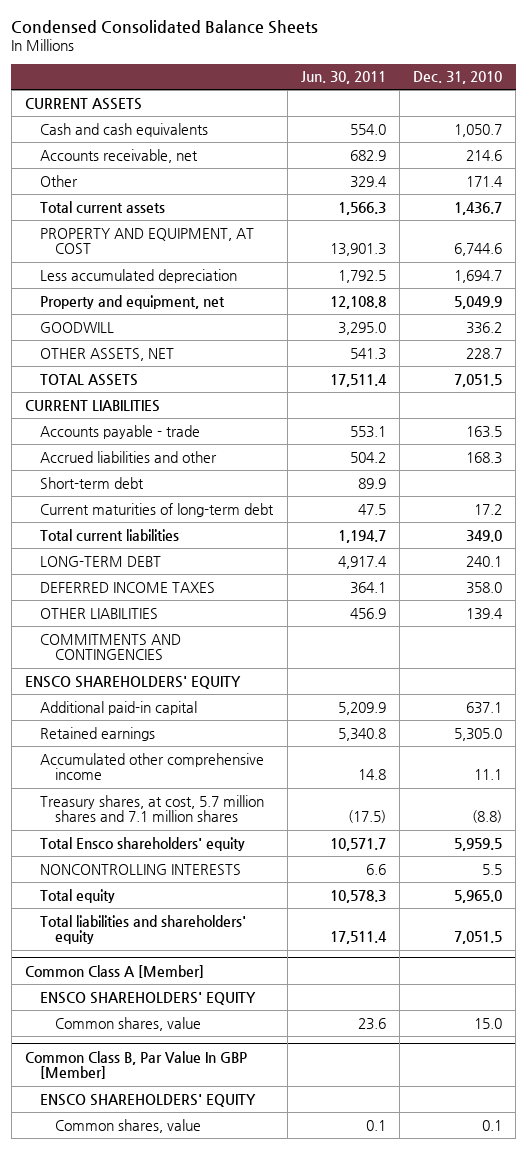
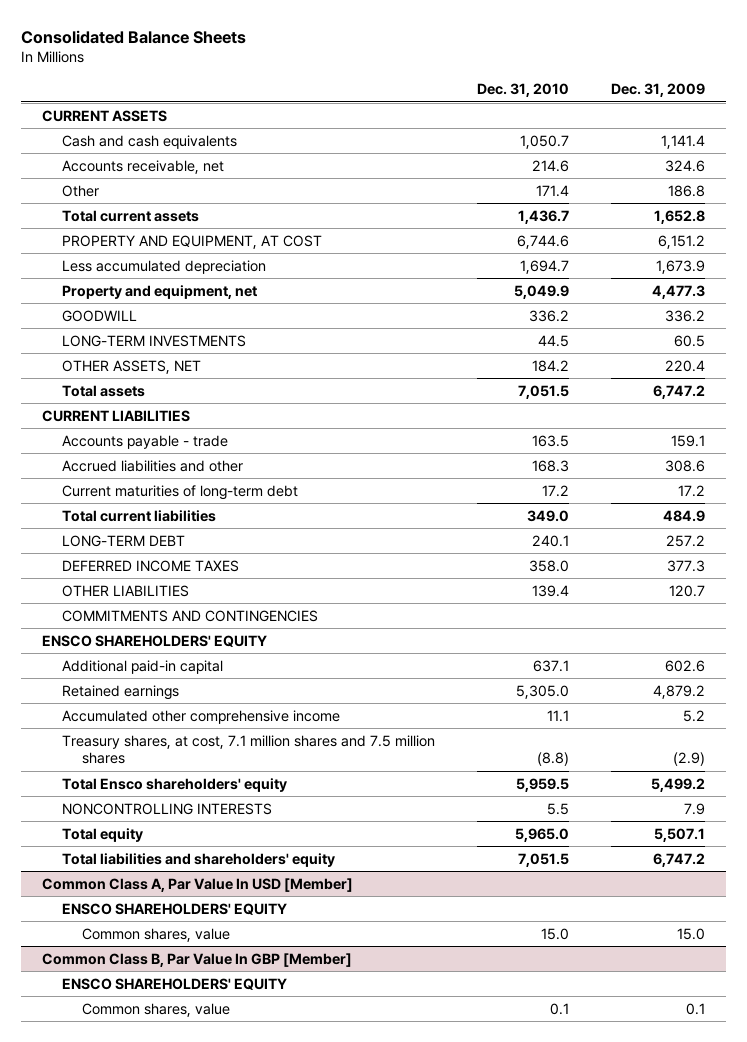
- Condensed Consolidated Balance Sheets
+ Consolidated Balance Sheets
- | Jun. 30, 2011 | Dec. 31, 2010
+ | Dec. 31, 2010 | Dec. 31, 2009
- OTHER ASSETS, NET | 541.3 | 228.7
- TOTAL ASSETS | 17,511.4 | 7,051.5
+ LONG-TERM INVESTMENTS | 44.5 | 60.5
+ OTHER ASSETS, NET | 184.2 | 220.4
+ Total assets | 7,051.5 | 6,747.2
- Short-term debt | 89.9 |
- Treasury shares, at cost, 5.7 million shares and 7.1 million shares | (17.5) | (8.8)
+ Treasury shares, at cost, 7.1 million shares and 7.5 million shares | (8.8) | (2.9)
- Common Class A [Member]
+ Common Class A, Par Value In USD [Member]

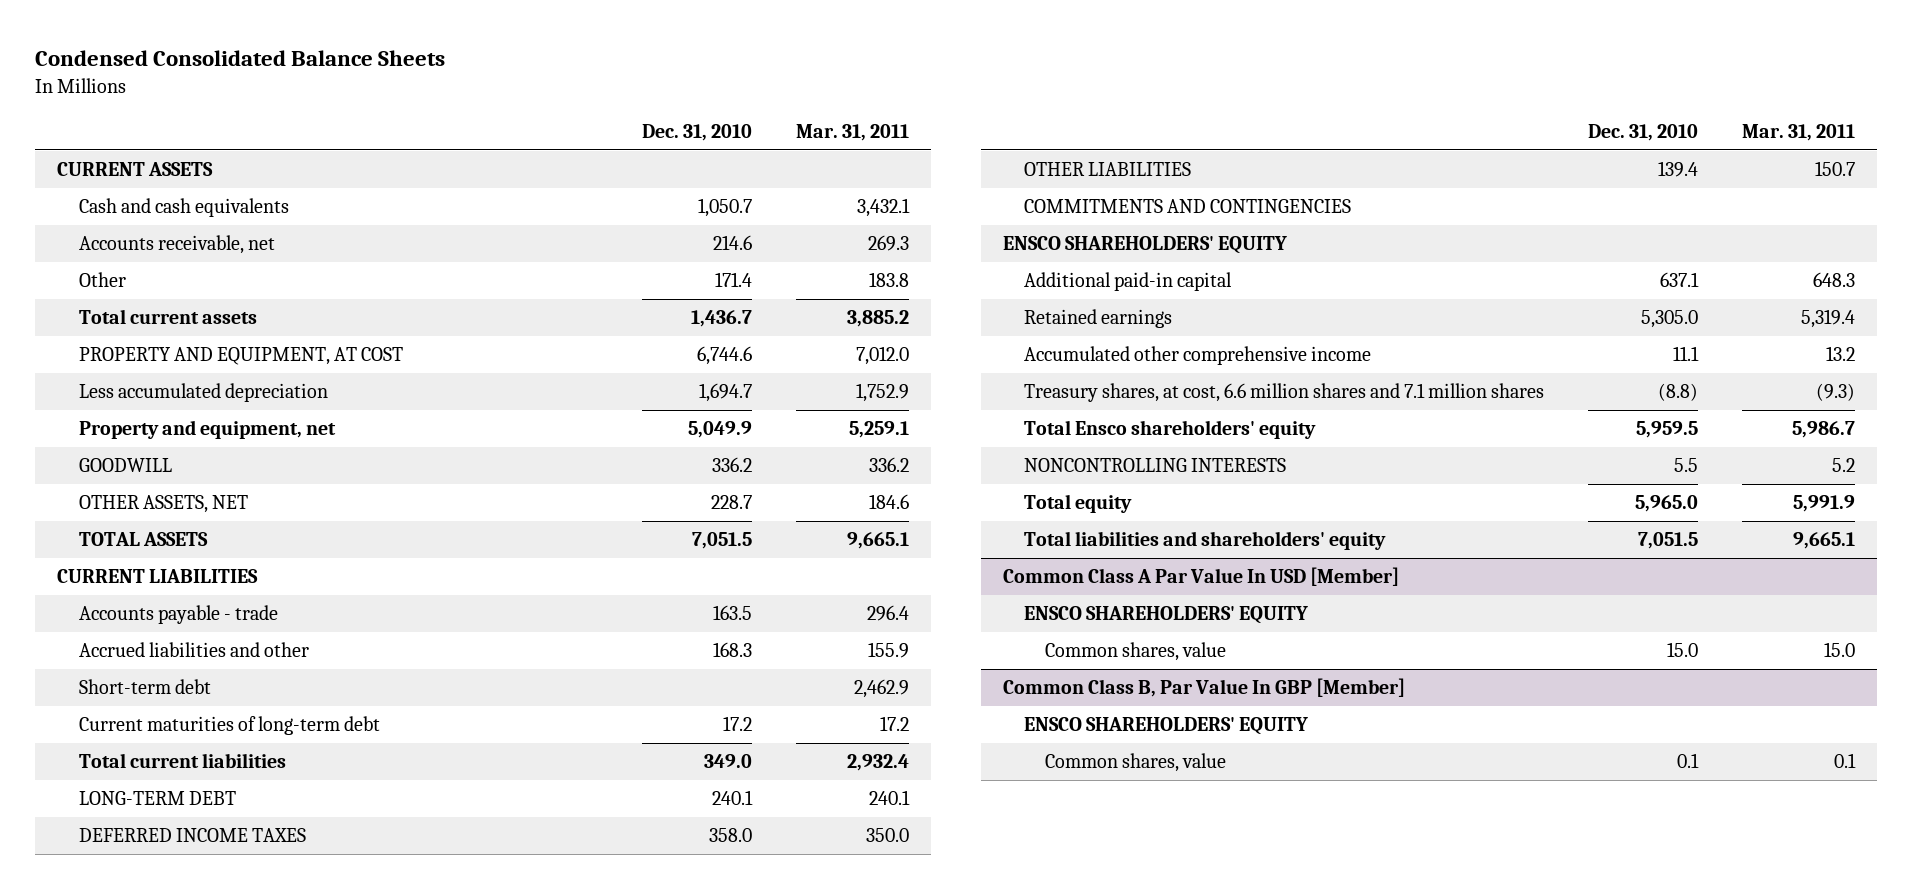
- Consolidated Balance Sheets
+ Condensed Consolidated Balance Sheets
- | Dec. 31, 2010 | Dec. 31, 2009
+ | Dec. 31, 2010 | Mar. 31, 2011
- LONG-TERM INVESTMENTS | 44.5 | 60.5
- OTHER ASSETS, NET | 184.2 | 220.4
- Total assets | 7,051.5 | 6,747.2
+ OTHER ASSETS, NET | 228.7 | 184.6
+ TOTAL ASSETS | 7,051.5 | 9,665.1
+ Short-term debt | | 2,462.9
- Treasury shares, at cost, 7.1 million shares and 7.5 million shares | (8.8) | (2.9)
+ Treasury shares, at cost, 6.6 million shares and 7.1 million shares | (8.8) | (9.3)
- Common Class A, Par Value In USD [Member]
+ Common Class A Par Value In USD [Member]

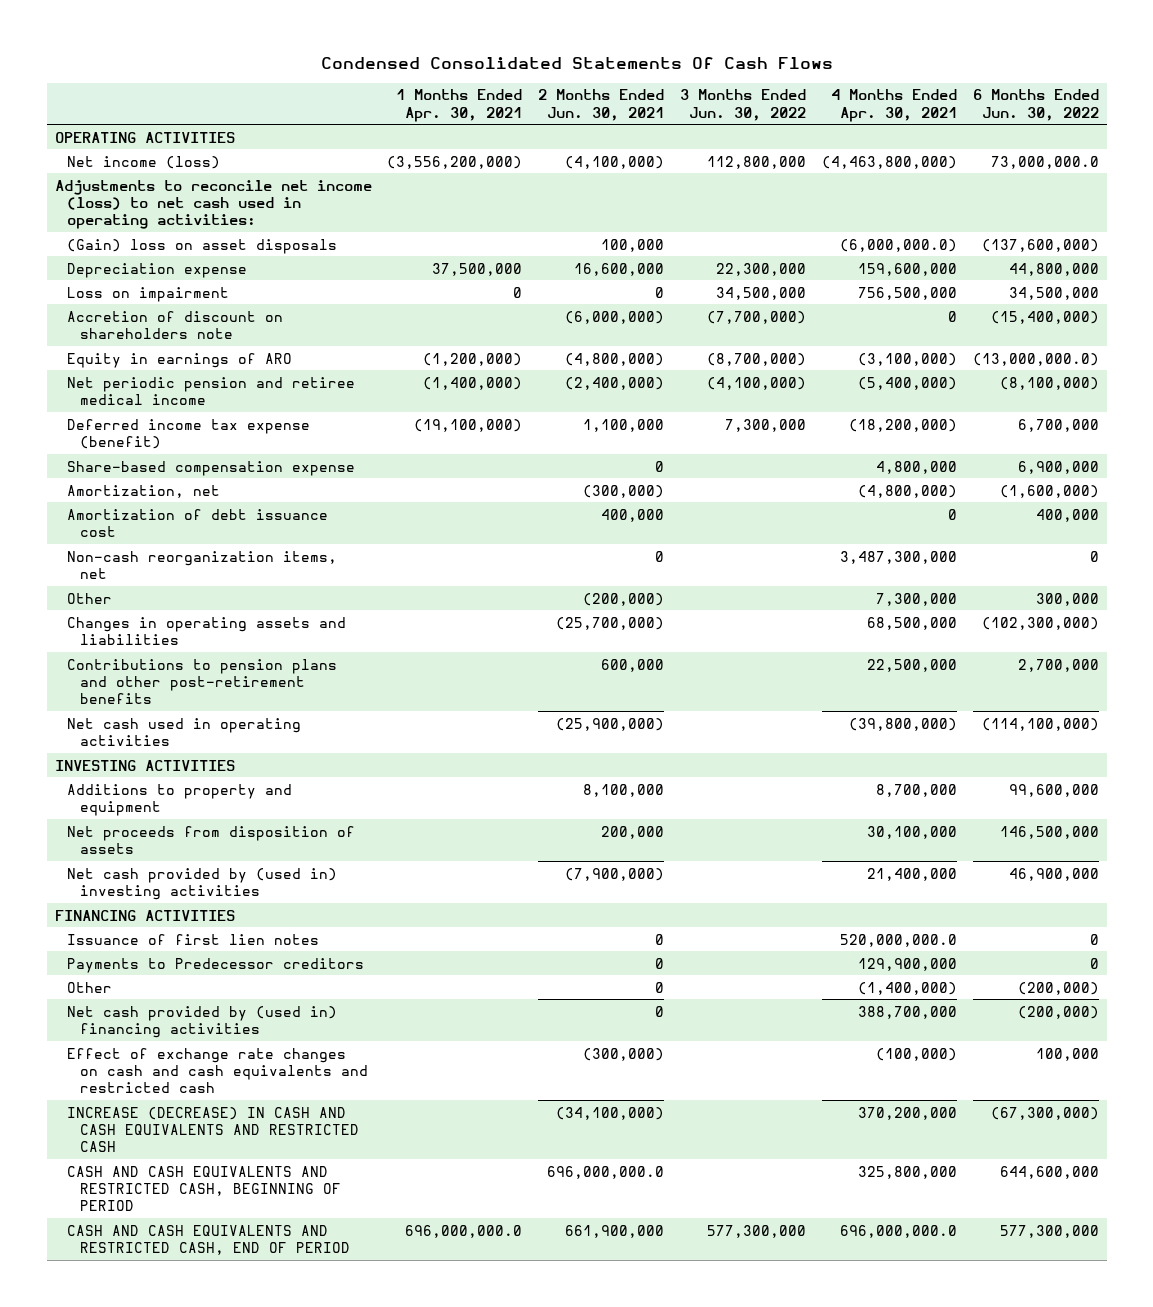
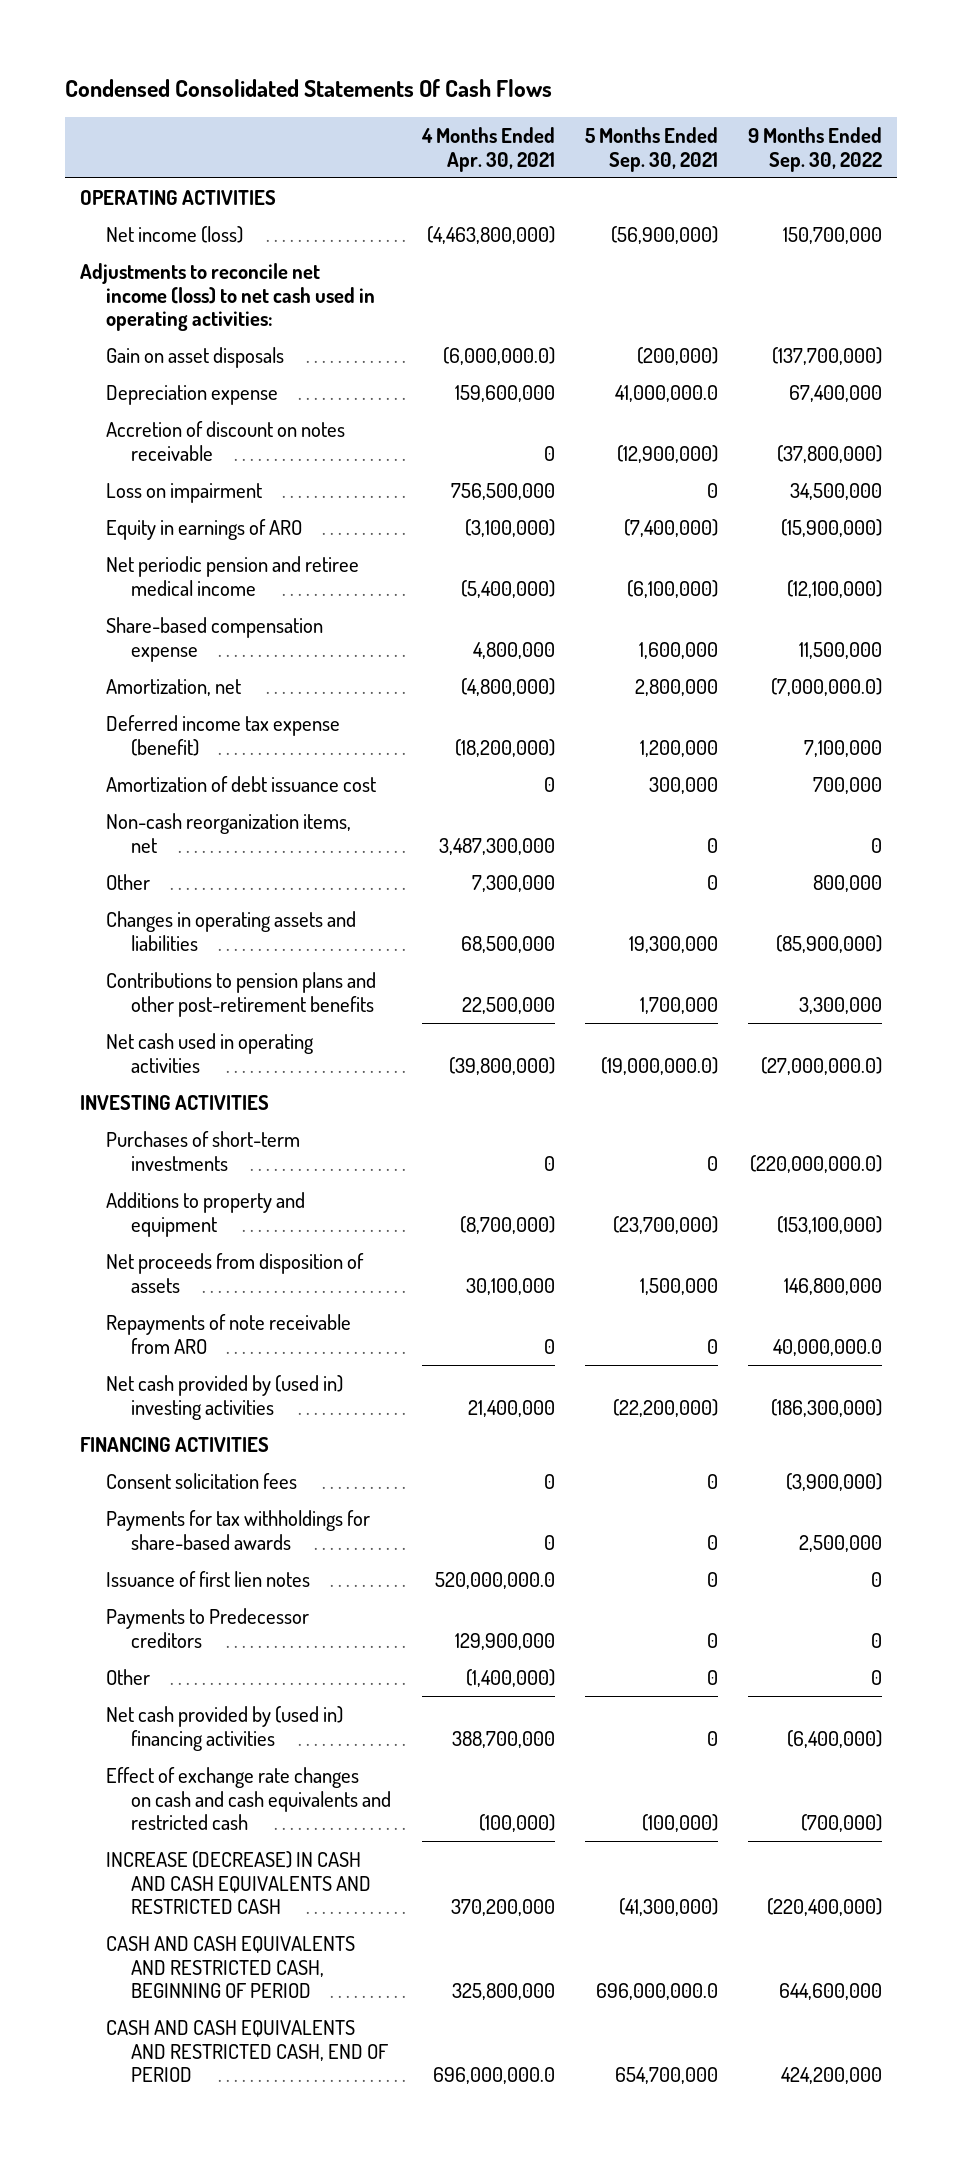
- | 1 Months Ended Apr. 30, 2021 | 2 Months Ended Jun. 30, 2021 | 3 Months Ended Jun. 30, 2022 | 4 Months Ended Apr. 30, 2021 | 6 Months Ended Jun. 30, 2022
+ | 4 Months Ended Apr. 30, 2021 | 5 Months Ended Sep. 30, 2021 | 9 Months Ended Sep. 30, 2022
- (Gain) loss on asset disposals | | 100,000 | | (6,000,000.0) | (137,600,000)
+ Gain on asset disposals | (6,000,000.0) | (200,000) | (137,700,000)
+ Accretion of discount on notes receivable | 0 | (12,900,000) | (37,800,000)
- Accretion of discount on shareholders note | | (6,000,000) | (7,700,000) | 0 | (15,400,000)
moved down: Deferred income tax expense (benefit) | (18,200,000) | 1,200,000 | 7,100,000
- Additions to property and equipment | | 8,100,000 | | 8,700,000 | 99,600,000
+ Purchases of short-term investments | 0 | 0 | (220,000,000.0)
+ Additions to property and equipment | (8,700,000) | (23,700,000) | (153,100,000)
+ Repayments of note receivable from ARO | 0 | 0 | 40,000,000.0
+ Consent solicitation fees | 0 | 0 | (3,900,000)
+ Payments for tax withholdings for share-based awards | 0 | 0 | 2,500,000

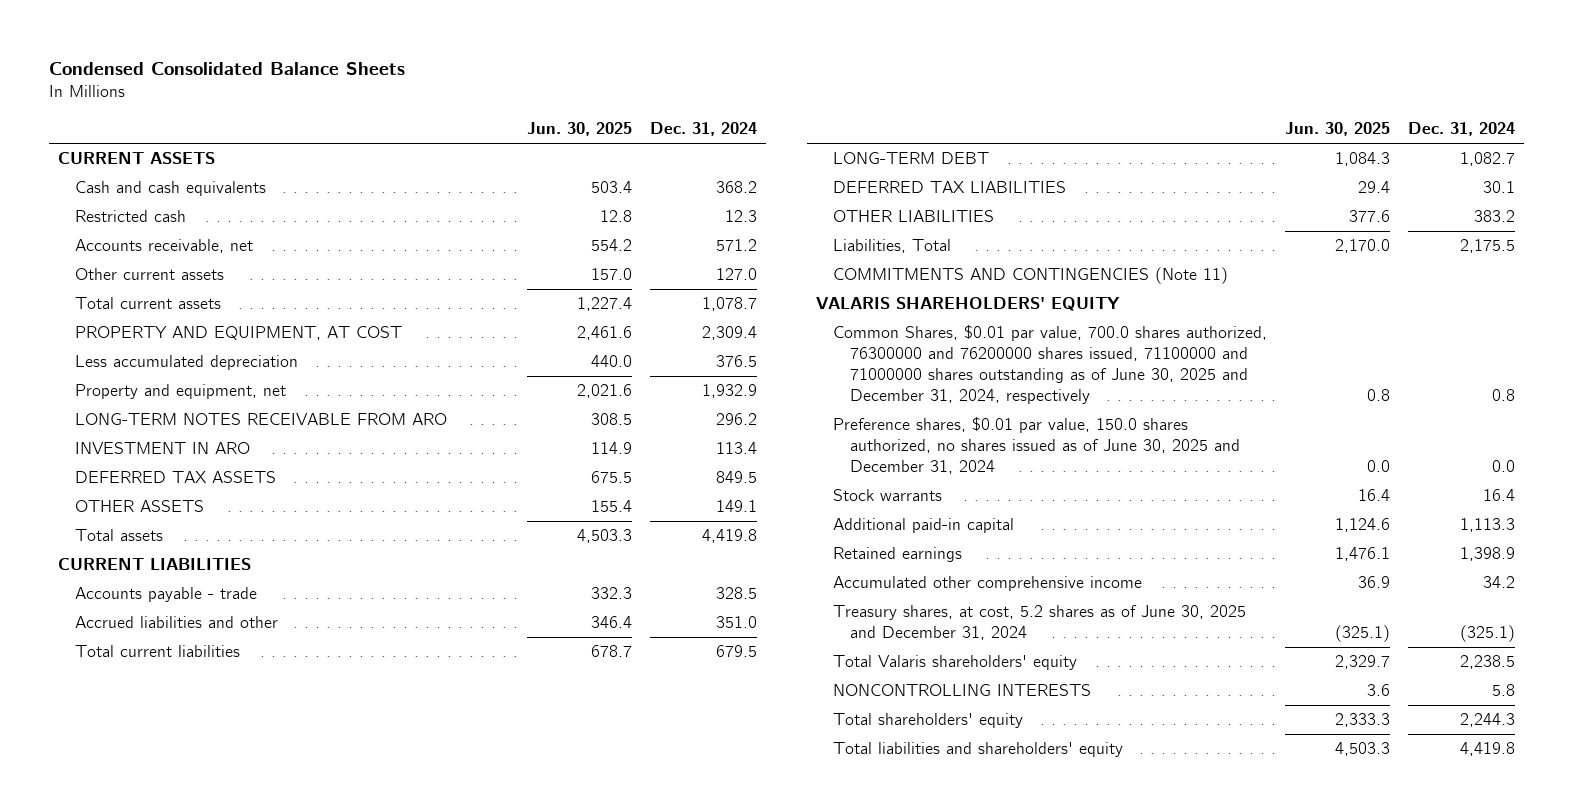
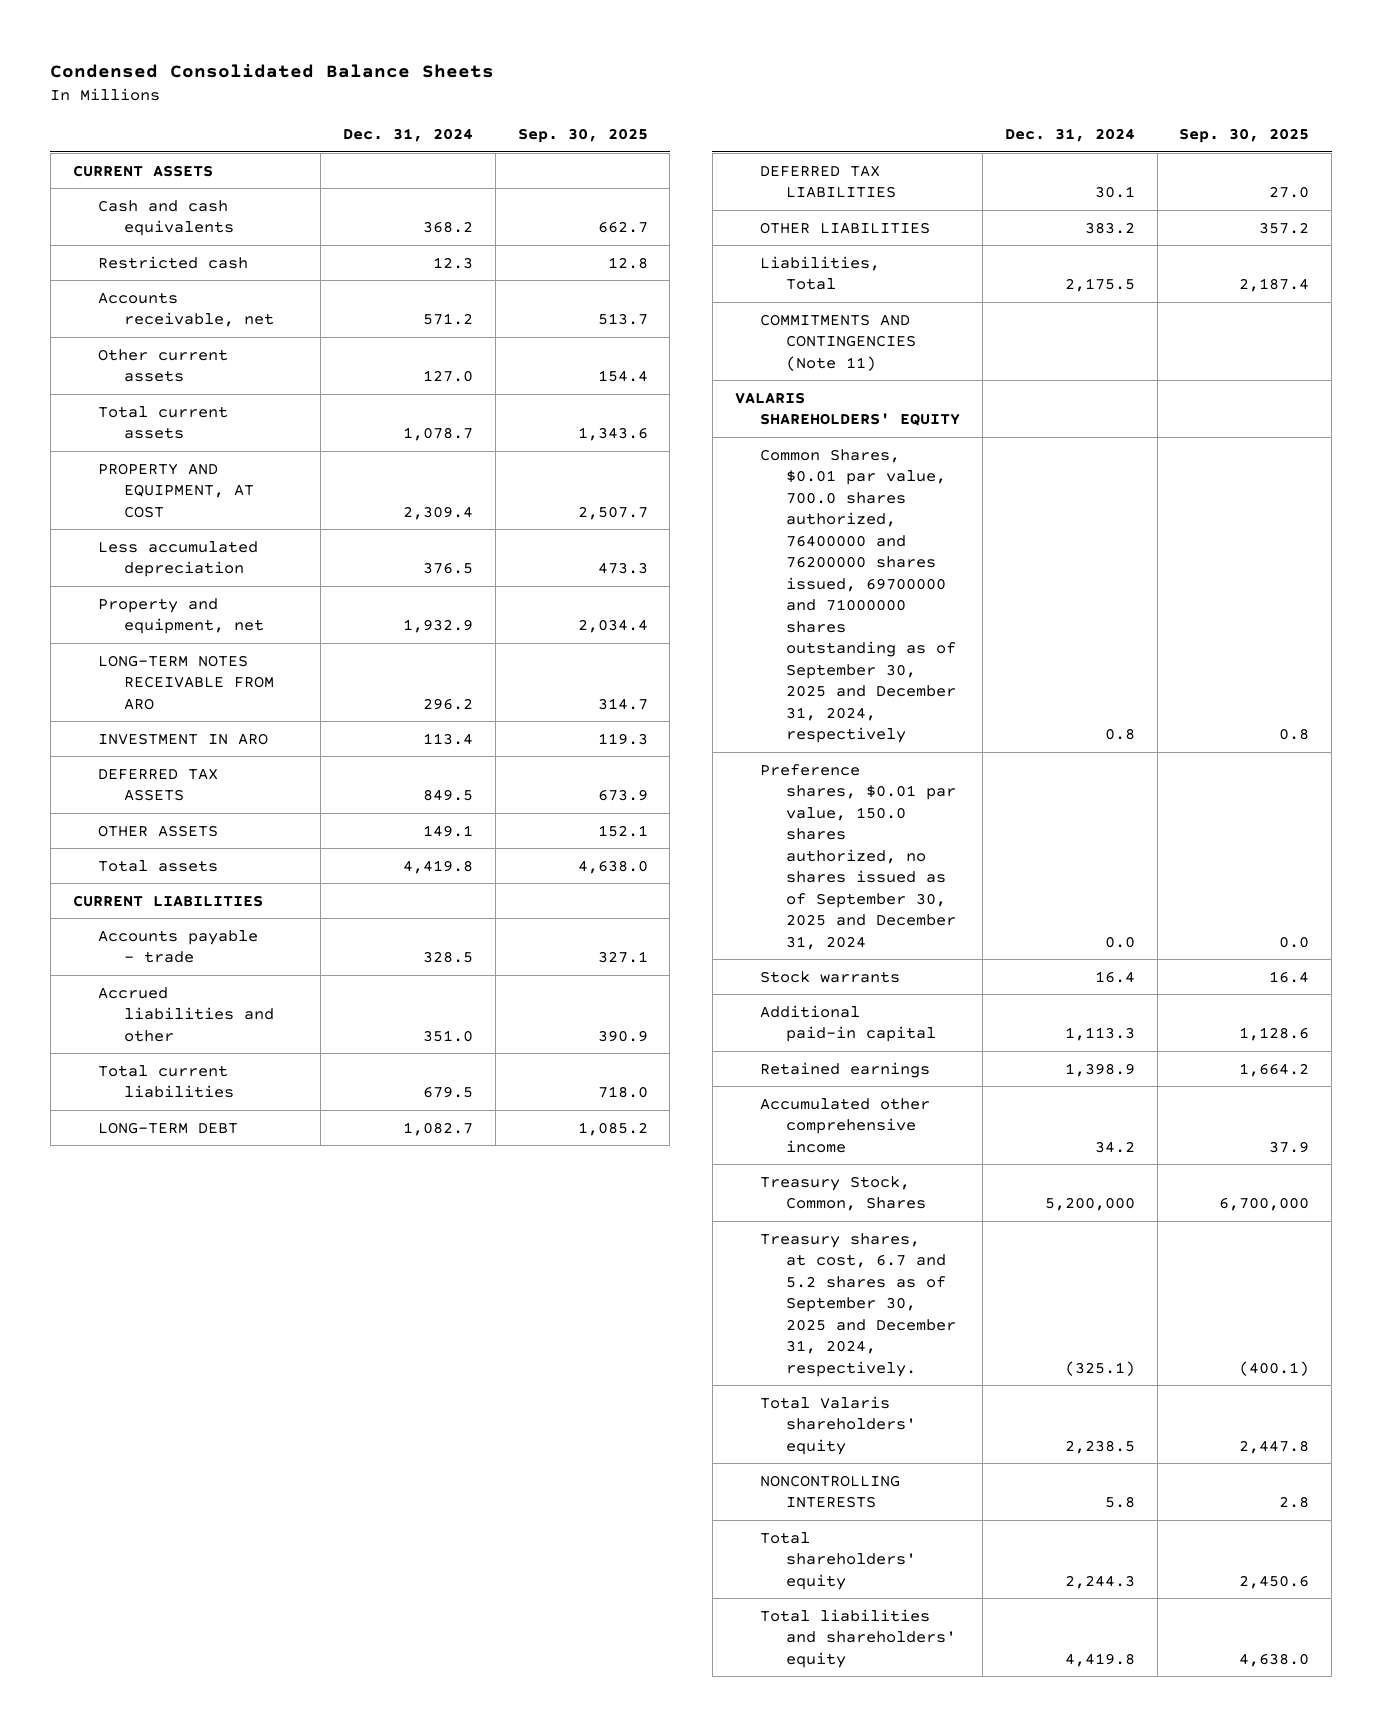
- | Jun. 30, 2025 | Dec. 31, 2024
+ | Dec. 31, 2024 | Sep. 30, 2025
- Common Shares, $0.01 par value, 700.0 shares authorized, 76300000 and 76200000 shares issued, 71100000 and 71000000 shares outstanding as of June 30, 2025 and December 31, 2024, respectively | 0.8 | 0.8
- Preference shares, $0.01 par value, 150.0 shares authorized, no shares issued as of June 30, 2025 and December 31, 2024 | 0.0 | 0.0
+ Common Shares, $0.01 par value, 700.0 shares authorized, 76400000 and 76200000 shares issued, 69700000 and 71000000 shares outstanding as of September 30, 2025 and December 31, 2024, respectively | 0.8 | 0.8
+ Preference shares, $0.01 par value, 150.0 shares authorized, no shares issued as of September 30, 2025 and December 31, 2024 | 0.0 | 0.0
- Treasury shares, at cost, 5.2 shares as of June 30, 2025 and December 31, 2024 | (325.1) | (325.1)
+ Treasury Stock, Common, Shares | 5,200,000 | 6,700,000
+ Treasury shares, at cost, 6.7 and 5.2 shares as of September 30, 2025 and December 31, 2024, respectively. | (325.1) | (400.1)

